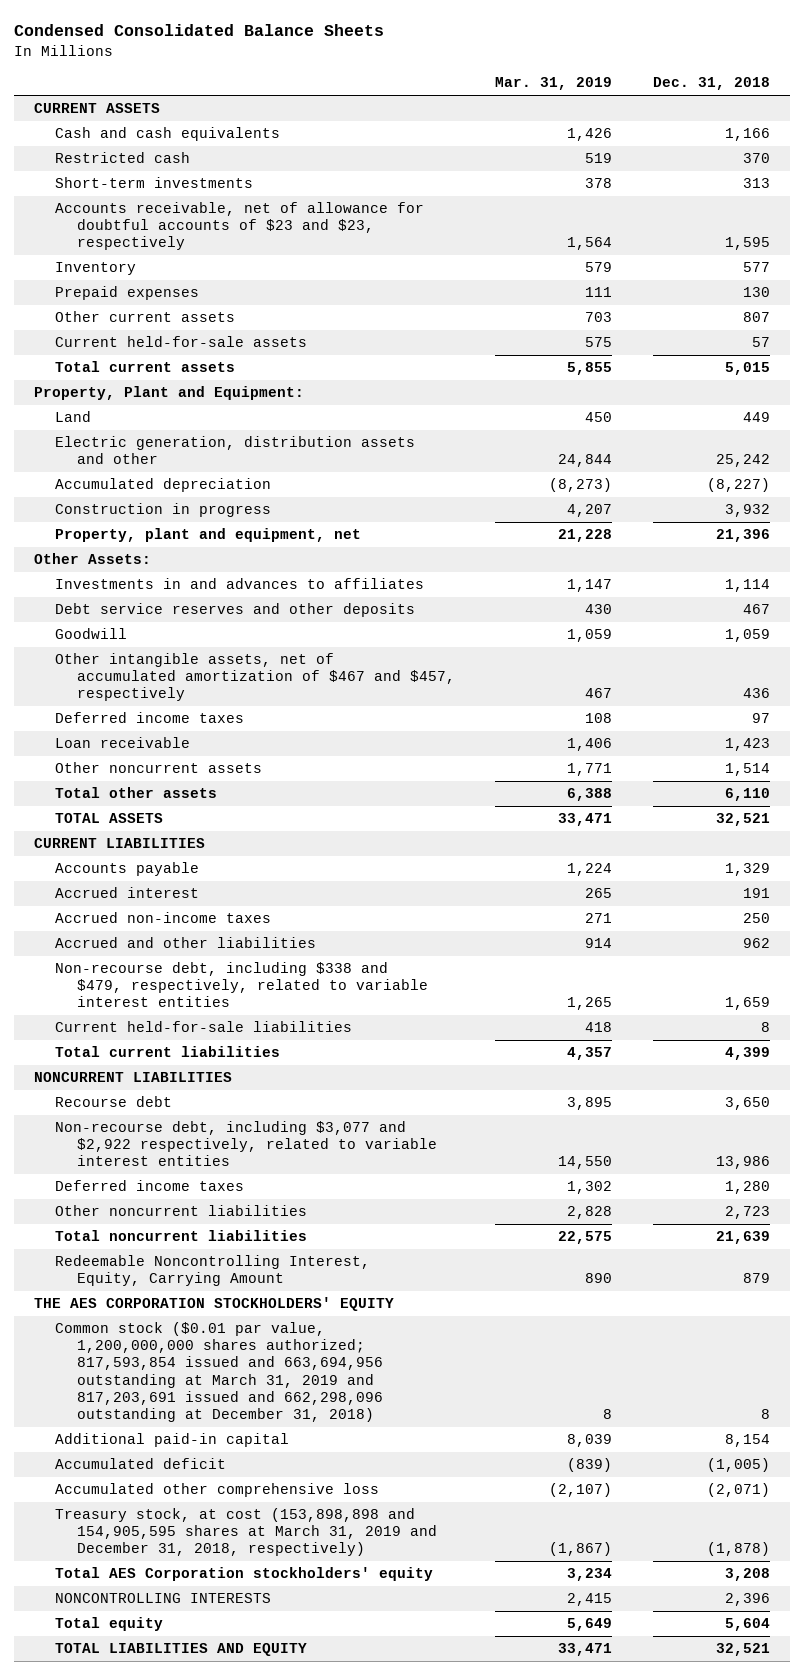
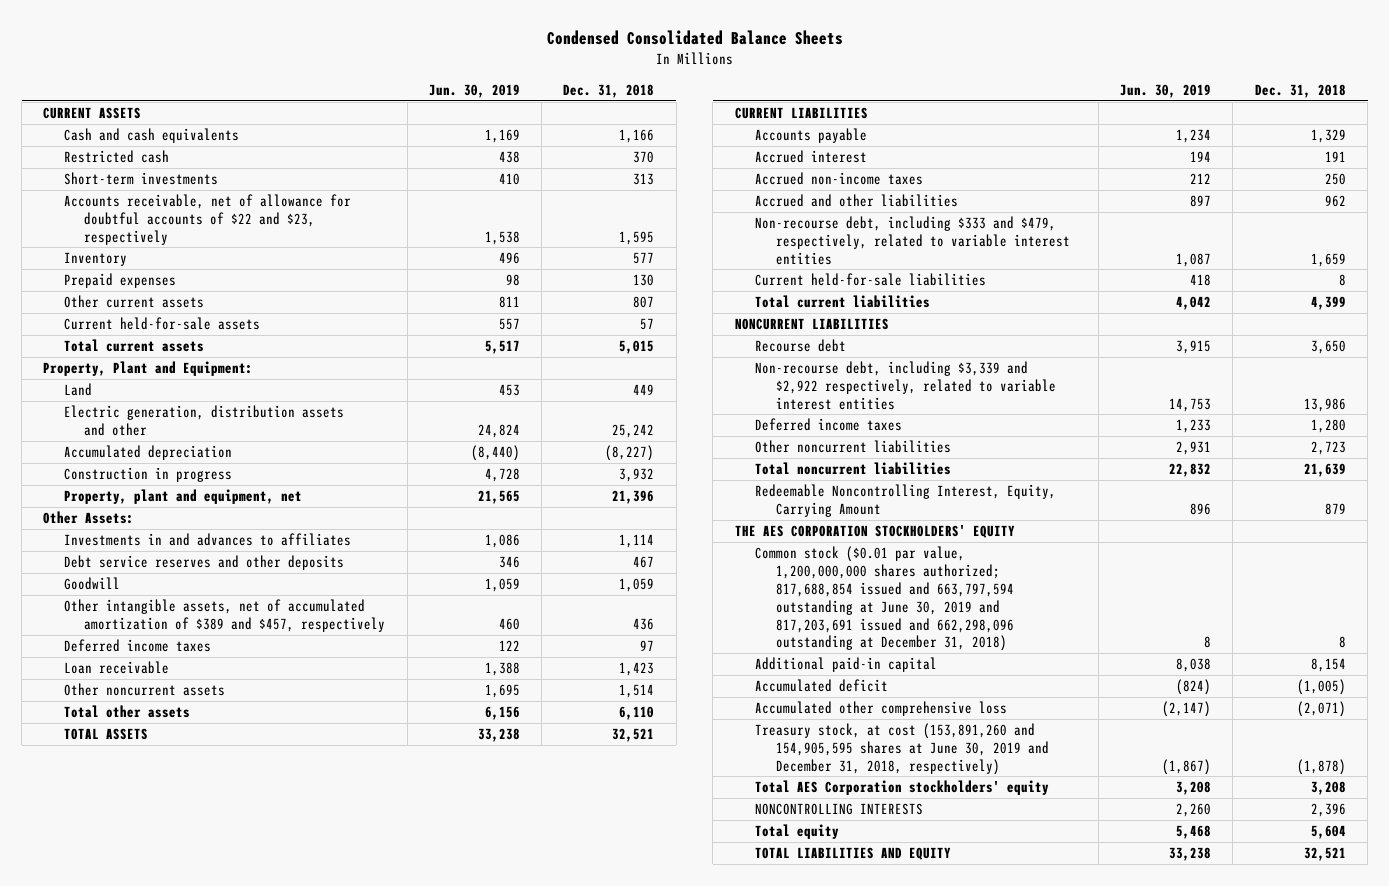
- | Mar. 31, 2019 | Dec. 31, 2018
+ | Jun. 30, 2019 | Dec. 31, 2018
- Accounts receivable, net of allowance for doubtful accounts of $23 and $23, respectively | 1,564 | 1,595
+ Accounts receivable, net of allowance for doubtful accounts of $22 and $23, respectively | 1,538 | 1,595
- Other intangible assets, net of accumulated amortization of $467 and $457, respectively | 467 | 436
+ Other intangible assets, net of accumulated amortization of $389 and $457, respectively | 460 | 436
- Non-recourse debt, including $338 and $479, respectively, related to variable interest entities | 1,265 | 1,659
+ Non-recourse debt, including $333 and $479, respectively, related to variable interest entities | 1,087 | 1,659
- Non-recourse debt, including $3,077 and $2,922 respectively, related to variable interest entities | 14,550 | 13,986
+ Non-recourse debt, including $3,339 and $2,922 respectively, related to variable interest entities | 14,753 | 13,986
- Common stock ($0.01 par value, 1,200,000,000 shares authorized; 817,593,854 issued and 663,694,956 outstanding at March 31, 2019 and 817,203,691 issued and 662,298,096 outstanding at December 31, 2018) | 8 | 8
+ Common stock ($0.01 par value, 1,200,000,000 shares authorized; 817,688,854 issued and 663,797,594 outstanding at June 30, 2019 and 817,203,691 issued and 662,298,096 outstanding at December 31, 2018) | 8 | 8
- Treasury stock, at cost (153,898,898 and 154,905,595 shares at March 31, 2019 and December 31, 2018, respectively) | (1,867) | (1,878)
+ Treasury stock, at cost (153,891,260 and 154,905,595 shares at June 30, 2019 and December 31, 2018, respectively) | (1,867) | (1,878)

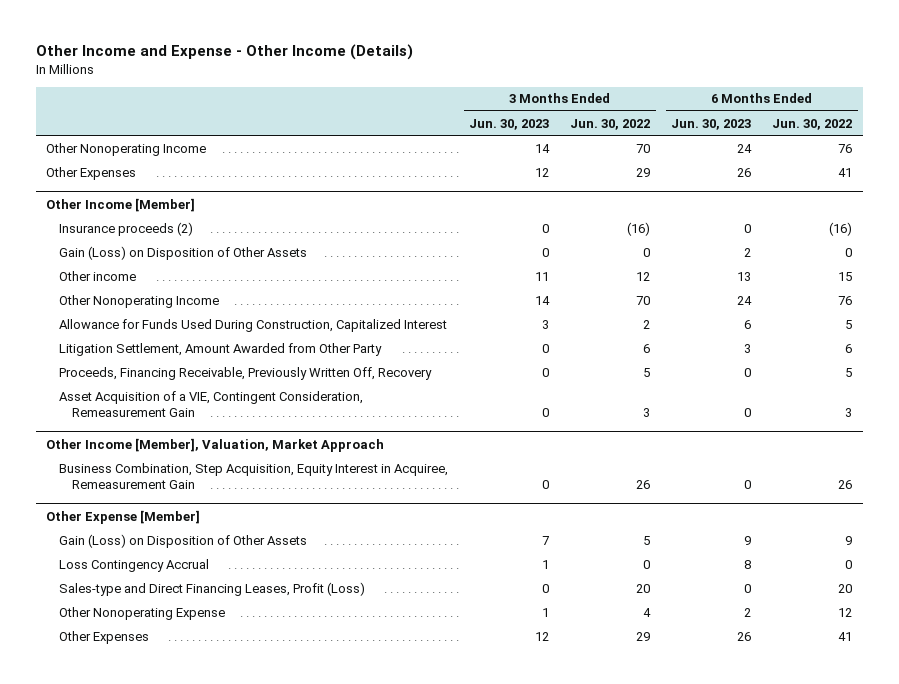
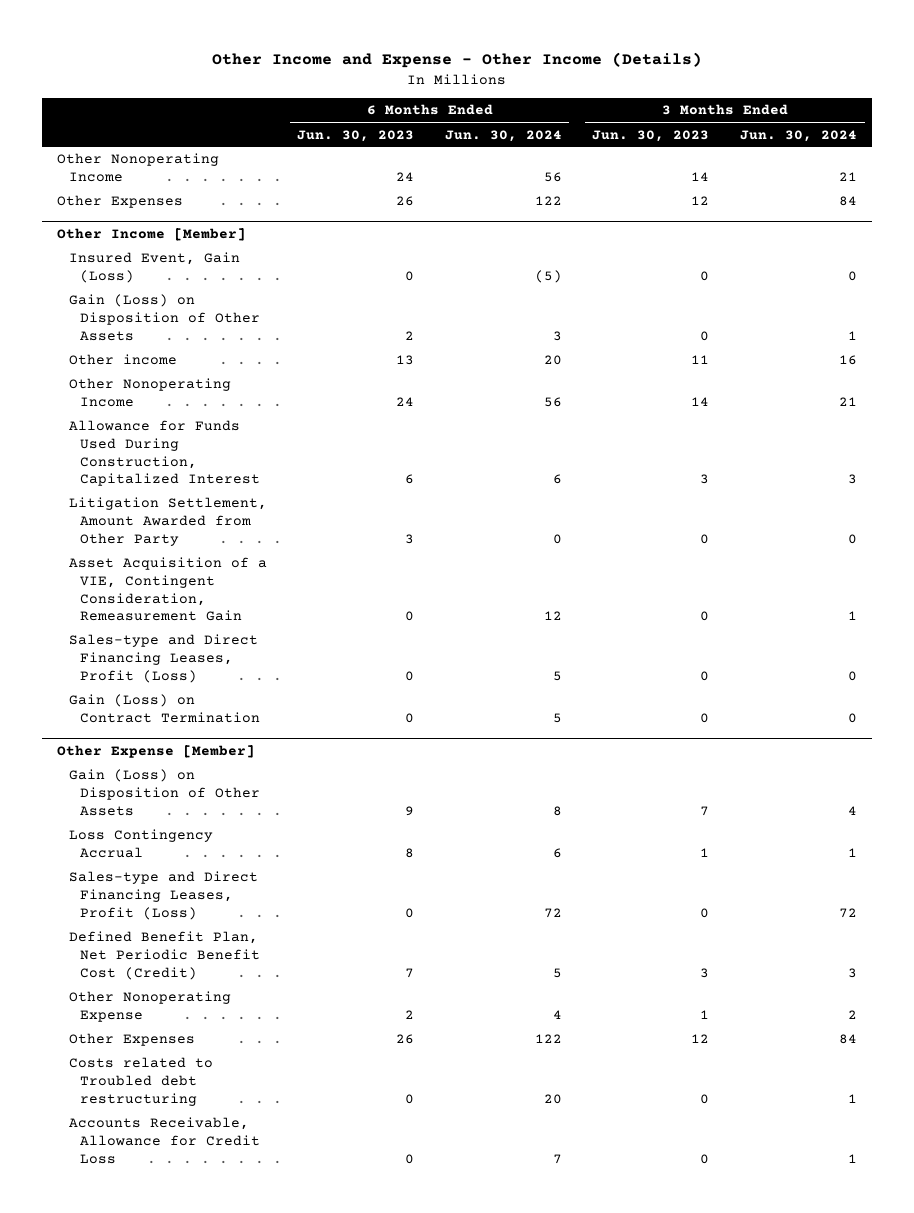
- | 3 Months Ended Jun. 30, 2023 | 3 Months Ended Jun. 30, 2022 | 6 Months Ended Jun. 30, 2023 | 6 Months Ended Jun. 30, 2022
+ | 6 Months Ended Jun. 30, 2023 | 6 Months Ended Jun. 30, 2024 | 3 Months Ended Jun. 30, 2023 | 3 Months Ended Jun. 30, 2024
@ Other Income [Member]
- Insurance proceeds (2) | 0 | (16) | 0 | (16)
+ Insured Event, Gain (Loss) | 0 | (5) | 0 | 0
- Proceeds, Financing Receivable, Previously Written Off, Recovery | 0 | 5 | 0 | 5
- Other Income [Member], Valuation, Market Approach
- Business Combination, Step Acquisition, Equity Interest in Acquiree, Remeasurement Gain | 0 | 26 | 0 | 26
@ Other Income [Member]
+ Sales-type and Direct Financing Leases, Profit (Loss) | 0 | 5 | 0 | 0
+ Gain (Loss) on Contract Termination | 0 | 5 | 0 | 0
@ Other Expense [Member]
+ Defined Benefit Plan, Net Periodic Benefit Cost (Credit) | 7 | 5 | 3 | 3
+ Costs related to Troubled debt restructuring | 0 | 20 | 0 | 1
+ Accounts Receivable, Allowance for Credit Loss | 0 | 7 | 0 | 1

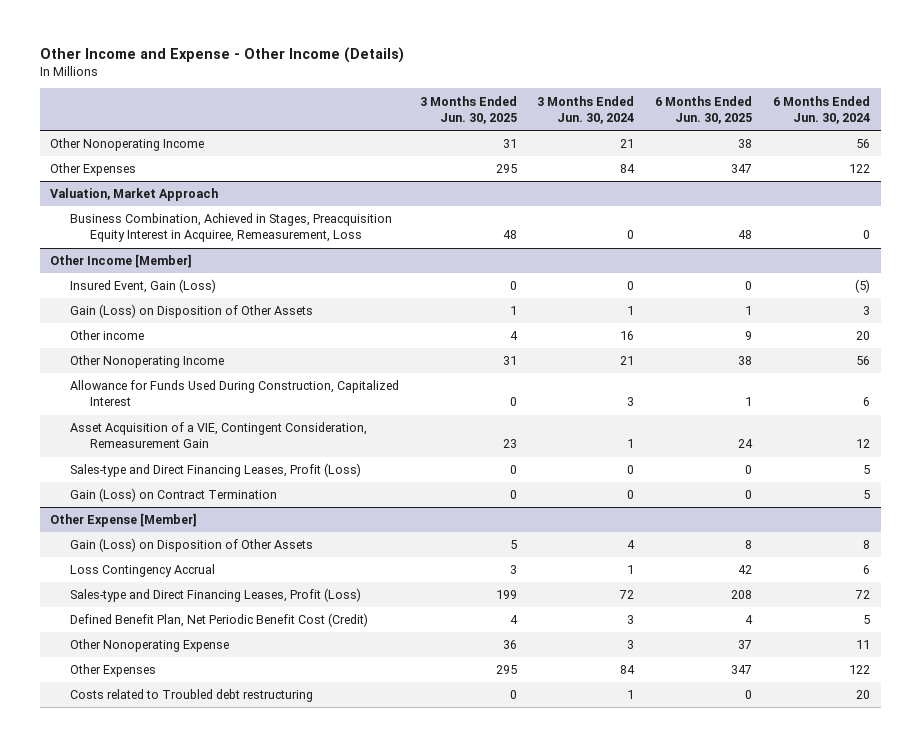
- | 6 Months Ended Jun. 30, 2023 | 6 Months Ended Jun. 30, 2024 | 3 Months Ended Jun. 30, 2023 | 3 Months Ended Jun. 30, 2024
+ | 3 Months Ended Jun. 30, 2025 | 3 Months Ended Jun. 30, 2024 | 6 Months Ended Jun. 30, 2025 | 6 Months Ended Jun. 30, 2024
+ Valuation, Market Approach
+ Business Combination, Achieved in Stages, Preacquisition Equity Interest in Acquiree, Remeasurement, Loss | 48 | 0 | 48 | 0
@ Other Income [Member]
- Litigation Settlement, Amount Awarded from Other Party | 3 | 0 | 0 | 0
@ Other Expense [Member]
- Other Nonoperating Expense | 2 | 4 | 1 | 2
+ Other Nonoperating Expense | 36 | 3 | 37 | 11
- Accounts Receivable, Allowance for Credit Loss | 0 | 7 | 0 | 1

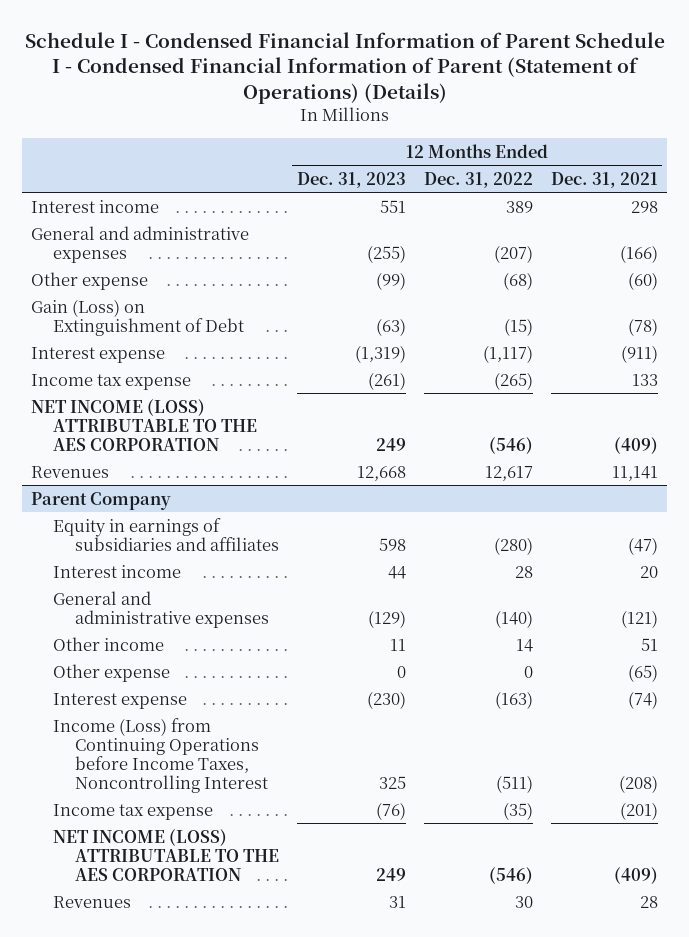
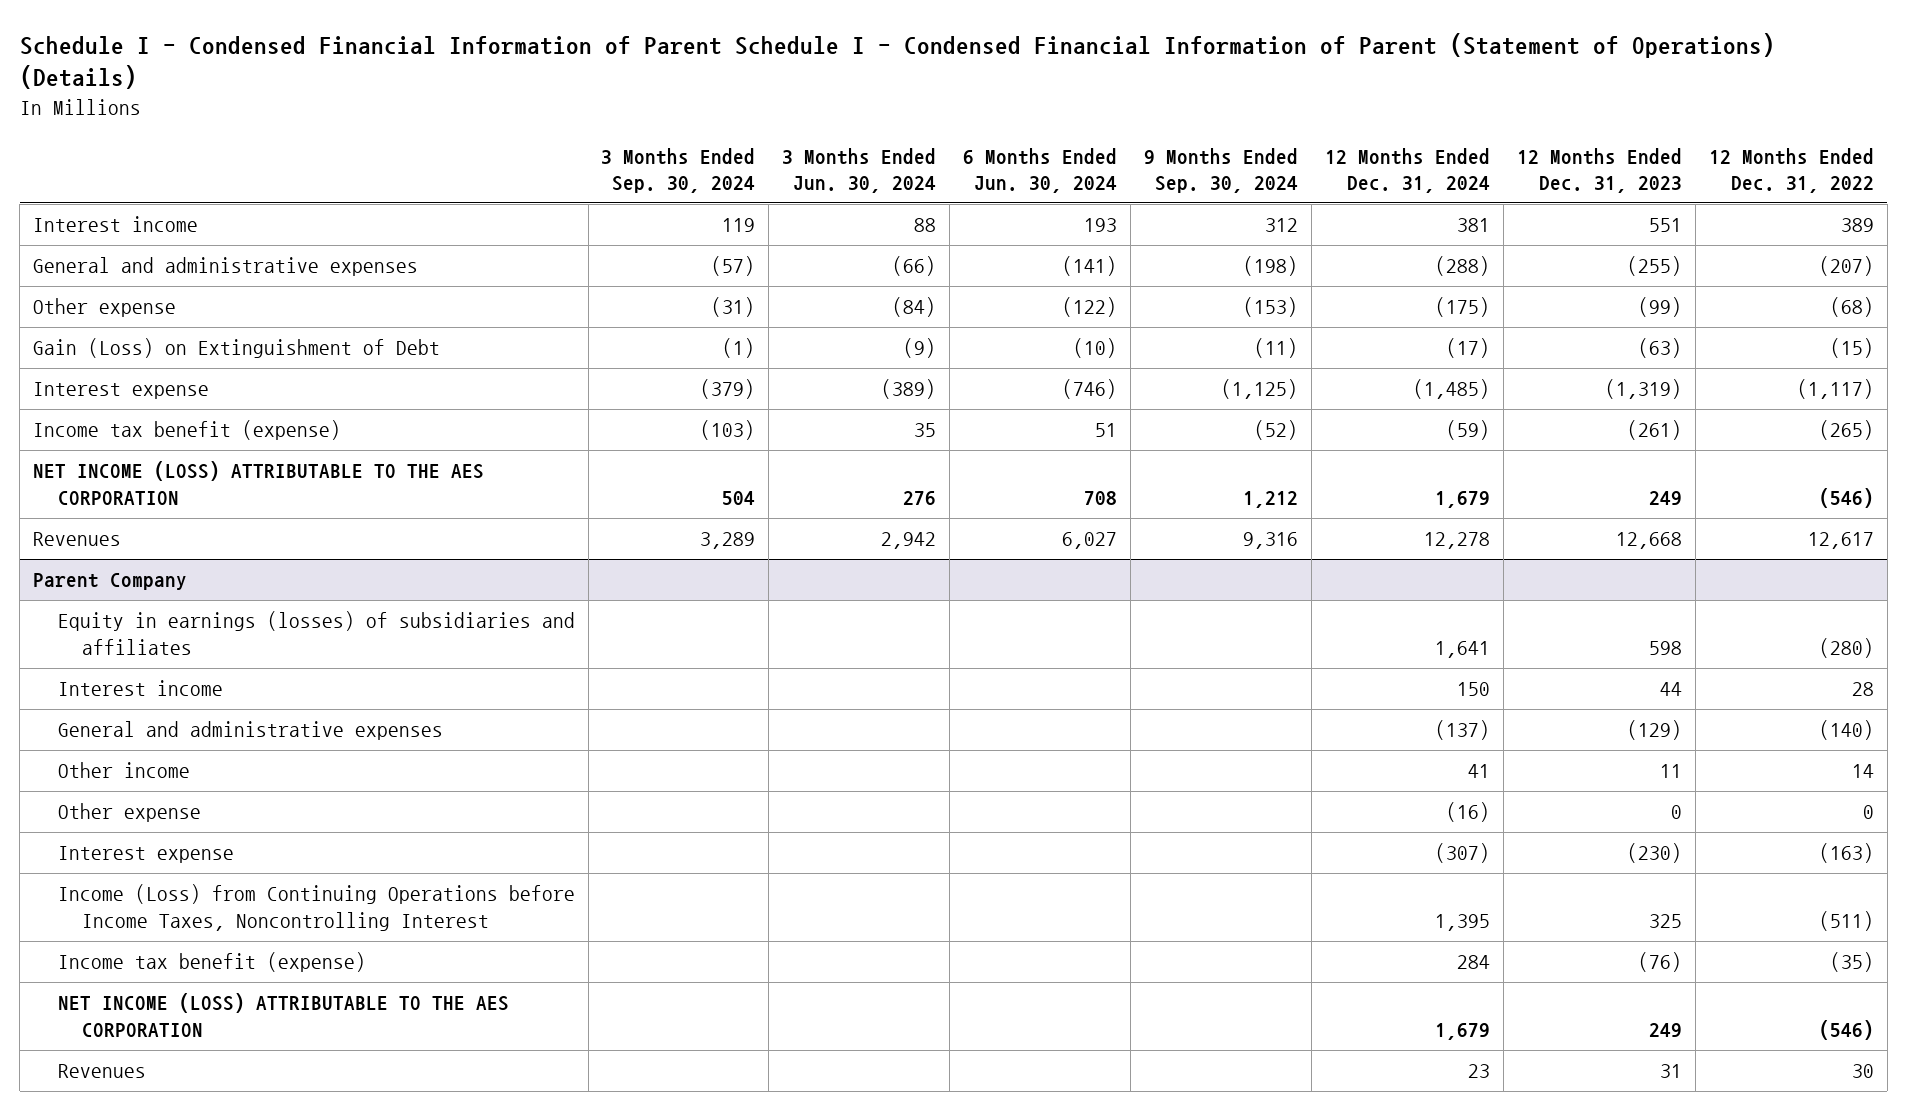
- | 12 Months Ended Dec. 31, 2023 | 12 Months Ended Dec. 31, 2022 | 12 Months Ended Dec. 31, 2021
+ | 3 Months Ended Sep. 30, 2024 | 3 Months Ended Jun. 30, 2024 | 6 Months Ended Jun. 30, 2024 | 9 Months Ended Sep. 30, 2024 | 12 Months Ended Dec. 31, 2024 | 12 Months Ended Dec. 31, 2023 | 12 Months Ended Dec. 31, 2022
- Income tax expense | (261) | (265) | 133
+ Income tax benefit (expense) | (103) | 35 | 51 | (52) | (59) | (261) | (265)
@ Parent Company
- Equity in earnings of subsidiaries and affiliates | 598 | (280) | (47)
+ Equity in earnings (losses) of subsidiaries and affiliates | | | | | 1,641 | 598 | (280)
- Income tax expense | (76) | (35) | (201)
+ Income tax benefit (expense) | | | | | 284 | (76) | (35)

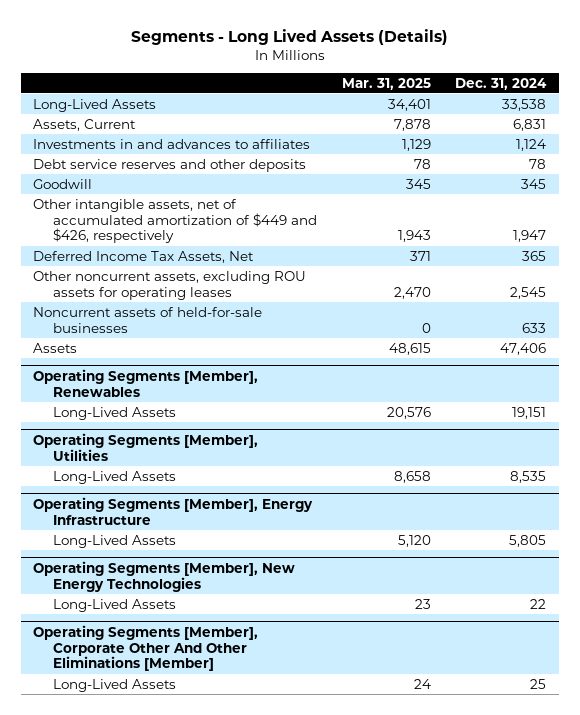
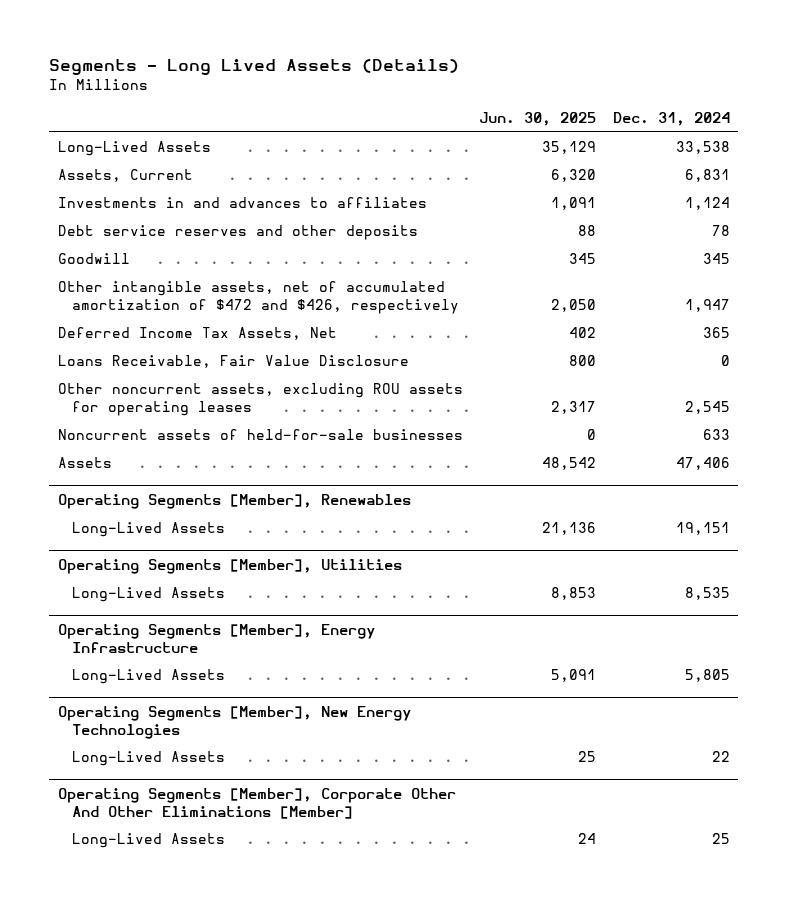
- | Mar. 31, 2025 | Dec. 31, 2024
+ | Jun. 30, 2025 | Dec. 31, 2024
- Other intangible assets, net of accumulated amortization of $449 and $426, respectively | 1,943 | 1,947
+ Other intangible assets, net of accumulated amortization of $472 and $426, respectively | 2,050 | 1,947
+ Loans Receivable, Fair Value Disclosure | 800 | 0

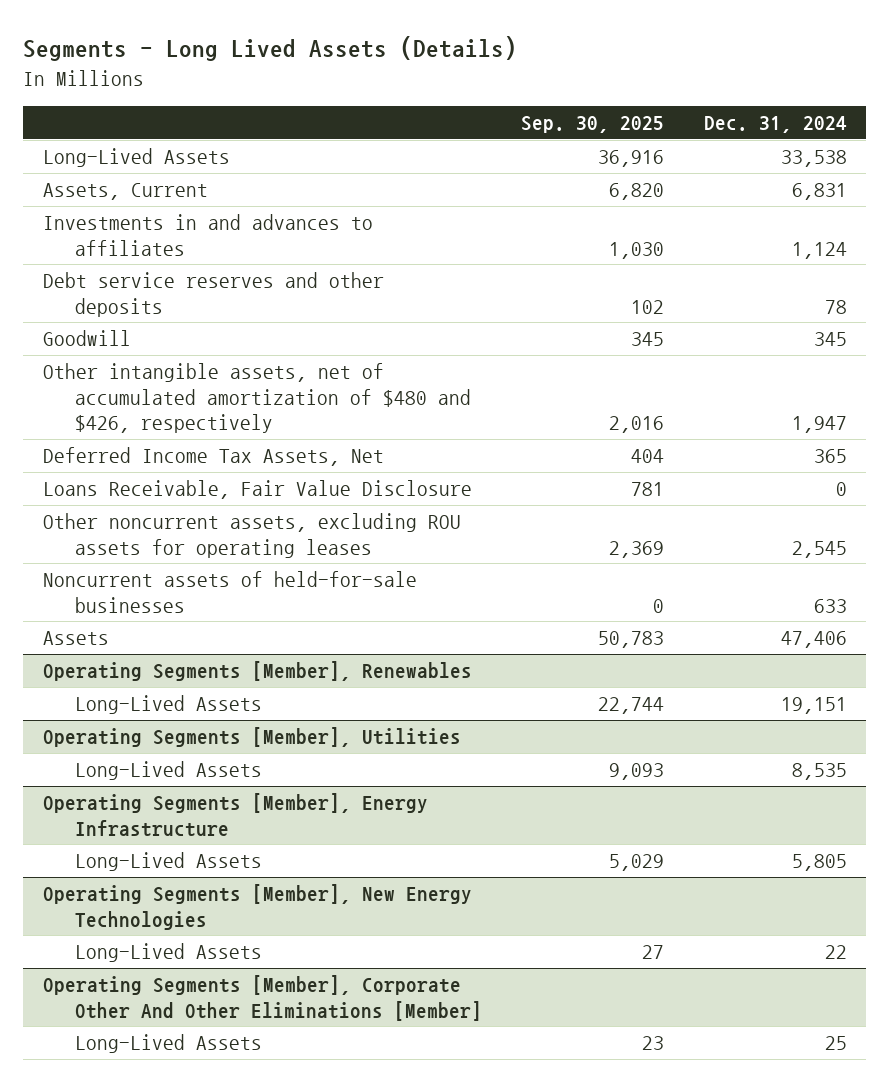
- | Jun. 30, 2025 | Dec. 31, 2024
+ | Sep. 30, 2025 | Dec. 31, 2024
- Other intangible assets, net of accumulated amortization of $472 and $426, respectively | 2,050 | 1,947
+ Other intangible assets, net of accumulated amortization of $480 and $426, respectively | 2,016 | 1,947

